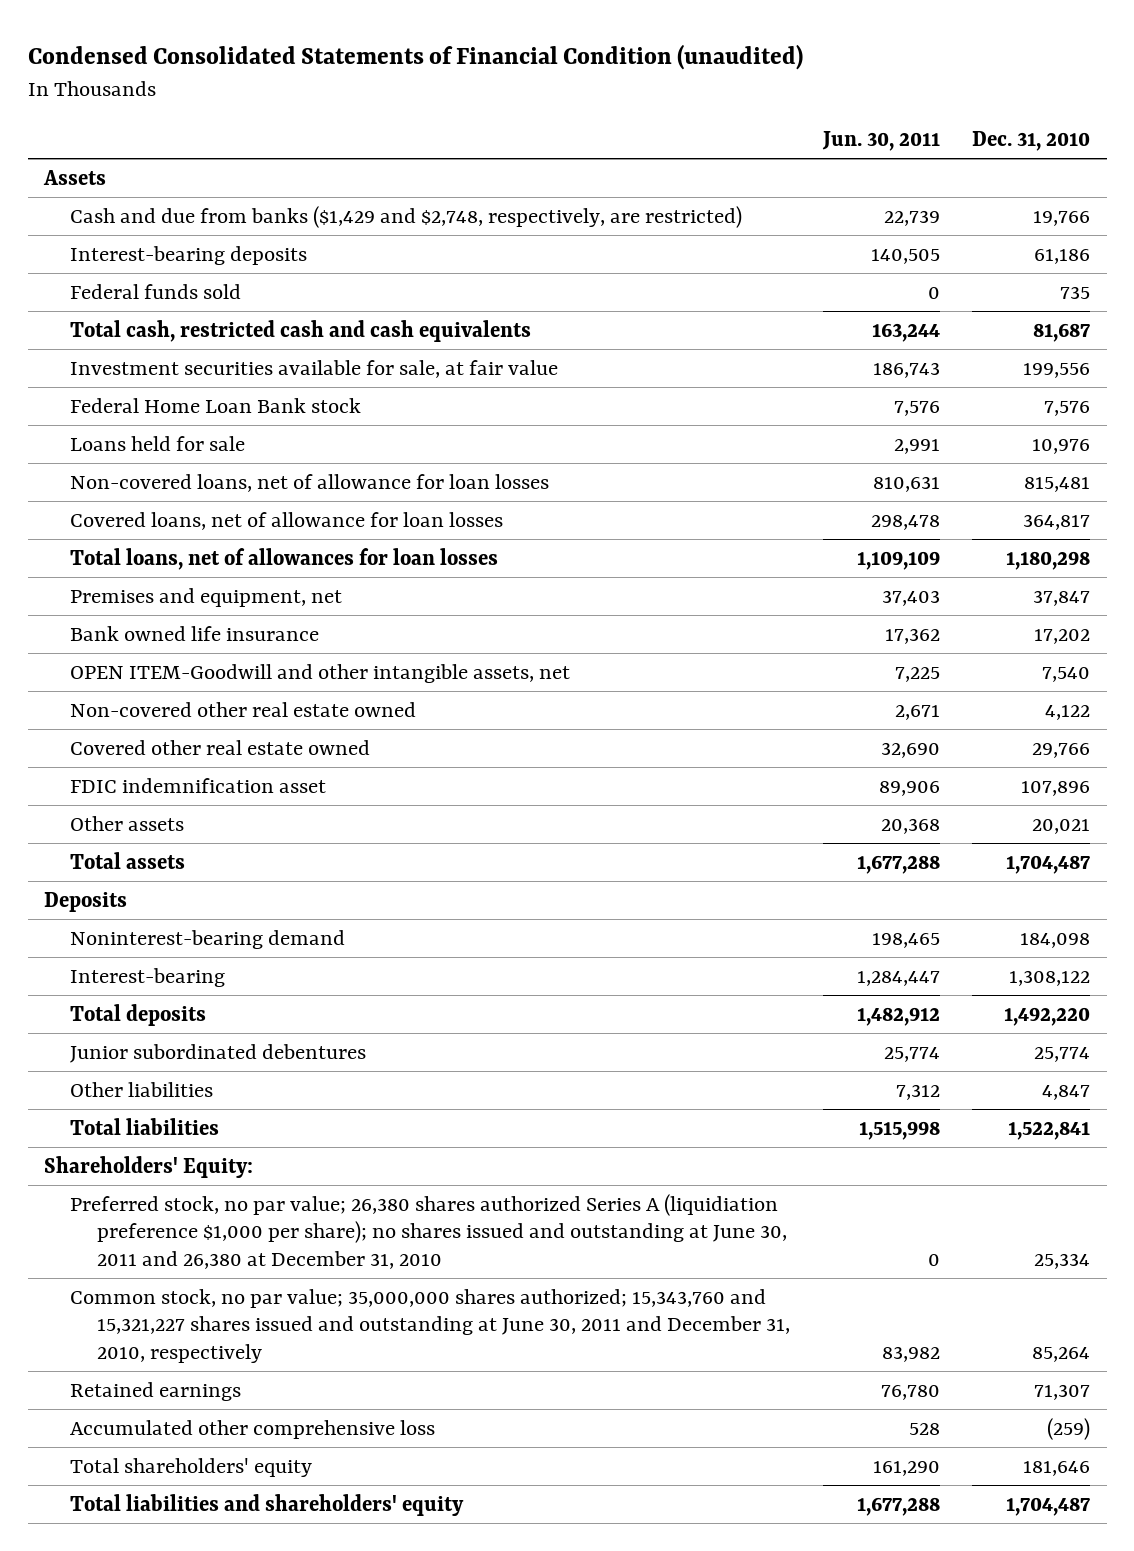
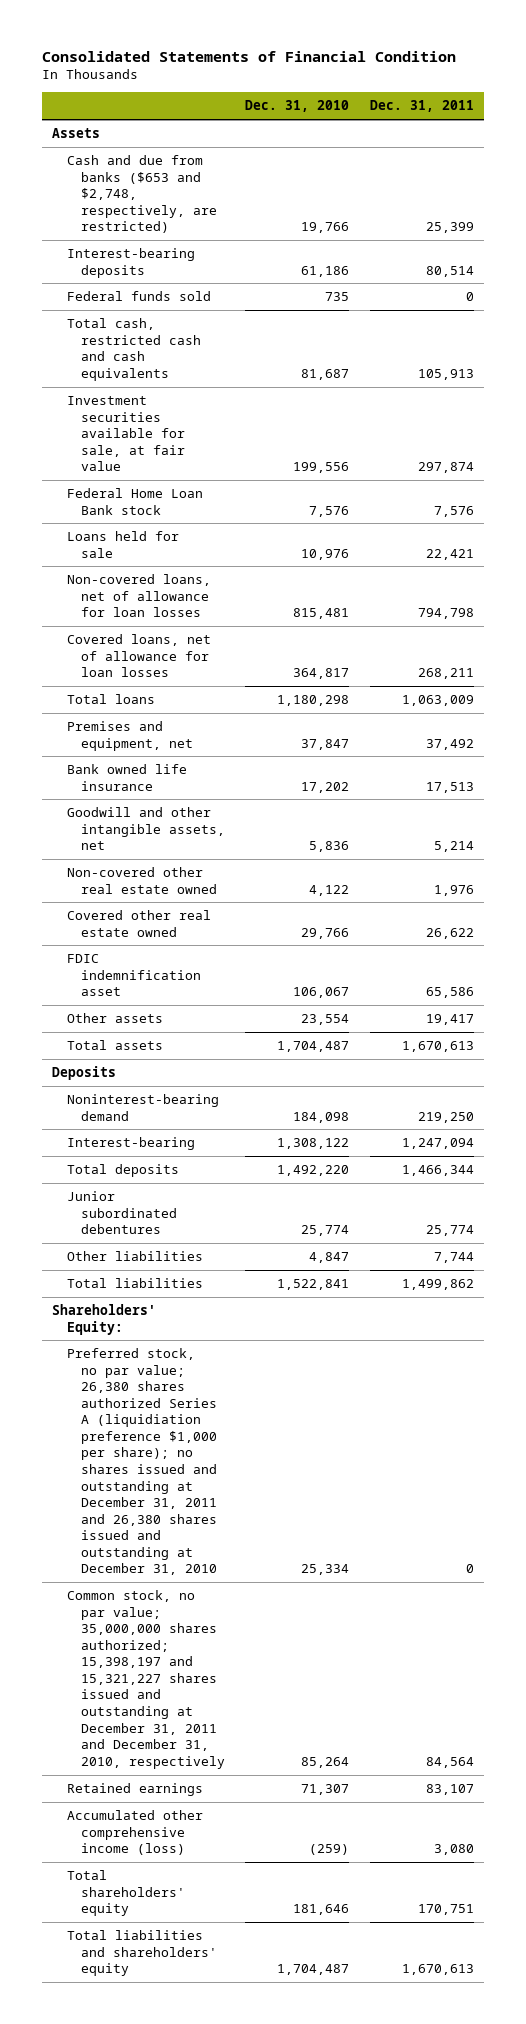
- Condensed Consolidated Statements of Financial Condition (unaudited)
+ Consolidated Statements of Financial Condition
- | Jun. 30, 2011 | Dec. 31, 2010
+ | Dec. 31, 2010 | Dec. 31, 2011
- Cash and due from banks ($1,429 and $2,748, respectively, are restricted) | 22,739 | 19,766
+ Cash and due from banks ($653 and $2,748, respectively, are restricted) | 19,766 | 25,399
- Total loans, net of allowances for loan losses | 1,109,109 | 1,180,298
+ Total loans | 1,180,298 | 1,063,009
- OPEN ITEM-Goodwill and other intangible assets, net | 7,225 | 7,540
+ Goodwill and other intangible assets, net | 5,836 | 5,214
- FDIC indemnification asset | 89,906 | 107,896
- Other assets | 20,368 | 20,021
+ FDIC indemnification asset | 106,067 | 65,586
+ Other assets | 23,554 | 19,417
- Preferred stock, no par value; 26,380 shares authorized Series A (liquidiation preference $1,000 per share); no shares issued and outstanding at June 30, 2011 and 26,380 at December 31, 2010 | 0 | 25,334
- Common stock, no par value; 35,000,000 shares authorized; 15,343,760 and 15,321,227 shares issued and outstanding at June 30, 2011 and December 31, 2010, respectively | 83,982 | 85,264
+ Preferred stock, no par value; 26,380 shares authorized Series A (liquidiation preference $1,000 per share); no shares issued and outstanding at December 31, 2011 and 26,380 shares issued and outstanding at December 31, 2010 | 25,334 | 0
+ Common stock, no par value; 35,000,000 shares authorized; 15,398,197 and 15,321,227 shares issued and outstanding at December 31, 2011 and December 31, 2010, respectively | 85,264 | 84,564
- Accumulated other comprehensive loss | 528 | (259)
+ Accumulated other comprehensive income (loss) | (259) | 3,080

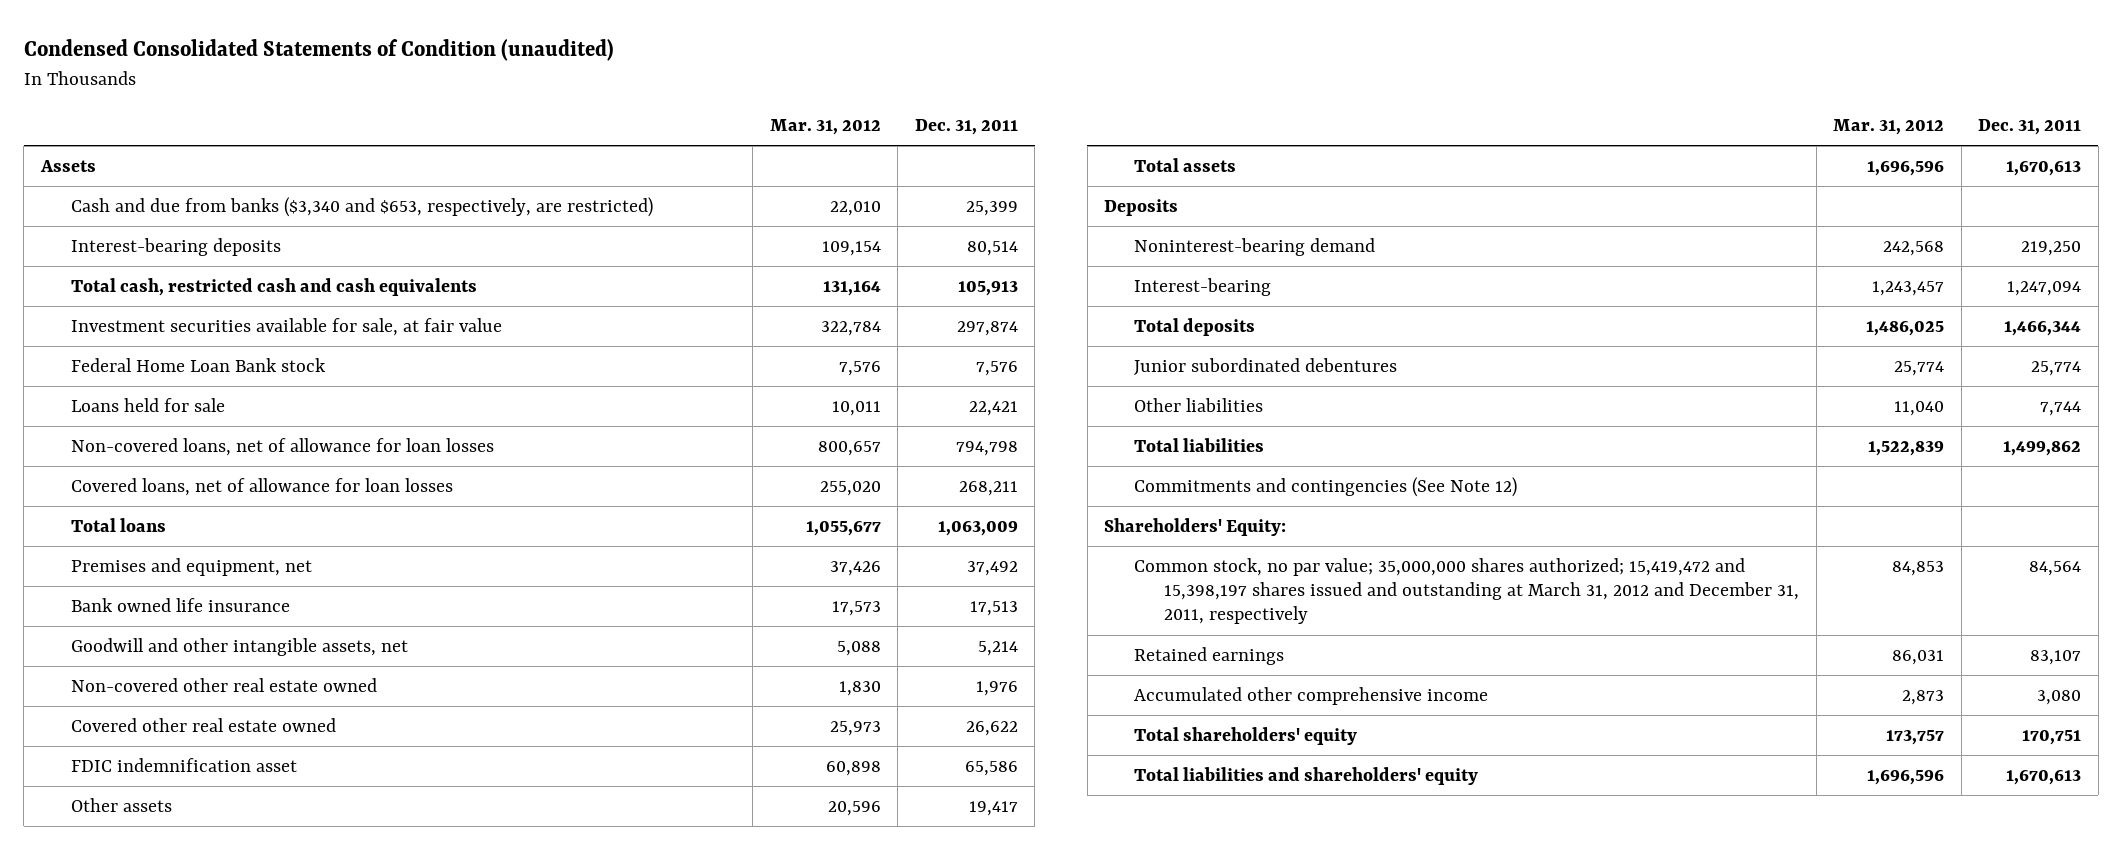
- Consolidated Statements of Financial Condition
+ Condensed Consolidated Statements of Condition (unaudited)
- | Dec. 31, 2010 | Dec. 31, 2011
+ | Mar. 31, 2012 | Dec. 31, 2011
- Cash and due from banks ($653 and $2,748, respectively, are restricted) | 19,766 | 25,399
+ Cash and due from banks ($3,340 and $653, respectively, are restricted) | 22,010 | 25,399
- Federal funds sold | 735 | 0
+ Commitments and contingencies (See Note 12)
- Preferred stock, no par value; 26,380 shares authorized Series A (liquidiation preference $1,000 per share); no shares issued and outstanding at December 31, 2011 and 26,380 shares issued and outstanding at December 31, 2010 | 25,334 | 0
- Common stock, no par value; 35,000,000 shares authorized; 15,398,197 and 15,321,227 shares issued and outstanding at December 31, 2011 and December 31, 2010, respectively | 85,264 | 84,564
+ Common stock, no par value; 35,000,000 shares authorized; 15,419,472 and 15,398,197 shares issued and outstanding at March 31, 2012 and December 31, 2011, respectively | 84,853 | 84,564
- Accumulated other comprehensive income (loss) | (259) | 3,080
+ Accumulated other comprehensive income | 2,873 | 3,080

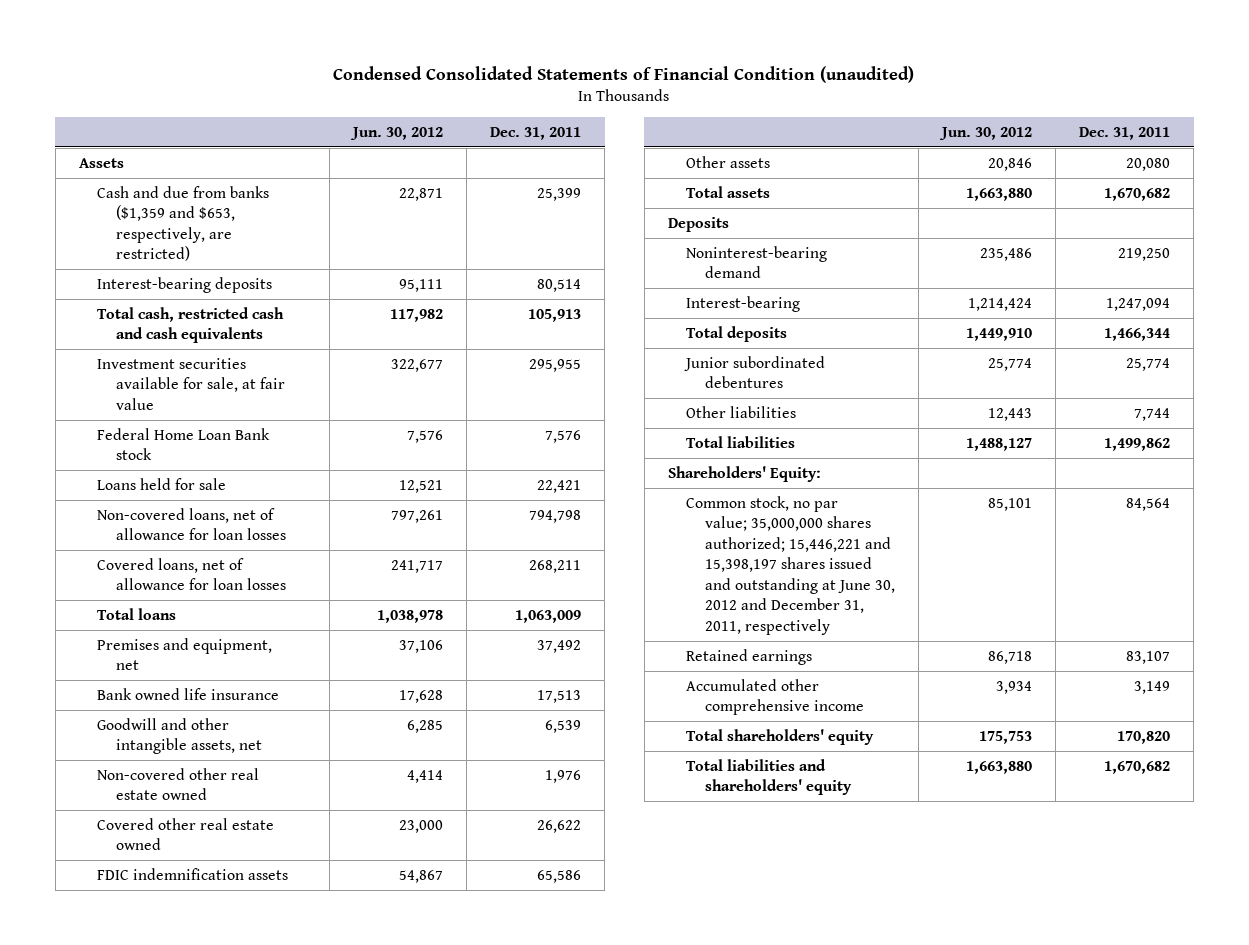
- Condensed Consolidated Statements of Condition (unaudited)
+ Condensed Consolidated Statements of Financial Condition (unaudited)
- | Mar. 31, 2012 | Dec. 31, 2011
+ | Jun. 30, 2012 | Dec. 31, 2011
- Cash and due from banks ($3,340 and $653, respectively, are restricted) | 22,010 | 25,399
+ Cash and due from banks ($1,359 and $653, respectively, are restricted) | 22,871 | 25,399
- Investment securities available for sale, at fair value | 322,784 | 297,874
+ Investment securities available for sale, at fair value | 322,677 | 295,955
- Goodwill and other intangible assets, net | 5,088 | 5,214
+ Goodwill and other intangible assets, net | 6,285 | 6,539
- FDIC indemnification asset | 60,898 | 65,586
- Other assets | 20,596 | 19,417
- Total assets | 1,696,596 | 1,670,613
+ FDIC indemnification assets | 54,867 | 65,586
+ Other assets | 20,846 | 20,080
+ Total assets | 1,663,880 | 1,670,682
- Commitments and contingencies (See Note 12)
- Common stock, no par value; 35,000,000 shares authorized; 15,419,472 and 15,398,197 shares issued and outstanding at March 31, 2012 and December 31, 2011, respectively | 84,853 | 84,564
+ Common stock, no par value; 35,000,000 shares authorized; 15,446,221 and 15,398,197 shares issued and outstanding at June 30, 2012 and December 31, 2011, respectively | 85,101 | 84,564
- Accumulated other comprehensive income | 2,873 | 3,080
- Total shareholders' equity | 173,757 | 170,751
- Total liabilities and shareholders' equity | 1,696,596 | 1,670,613
+ Accumulated other comprehensive income | 3,934 | 3,149
+ Total shareholders' equity | 175,753 | 170,820
+ Total liabilities and shareholders' equity | 1,663,880 | 1,670,682

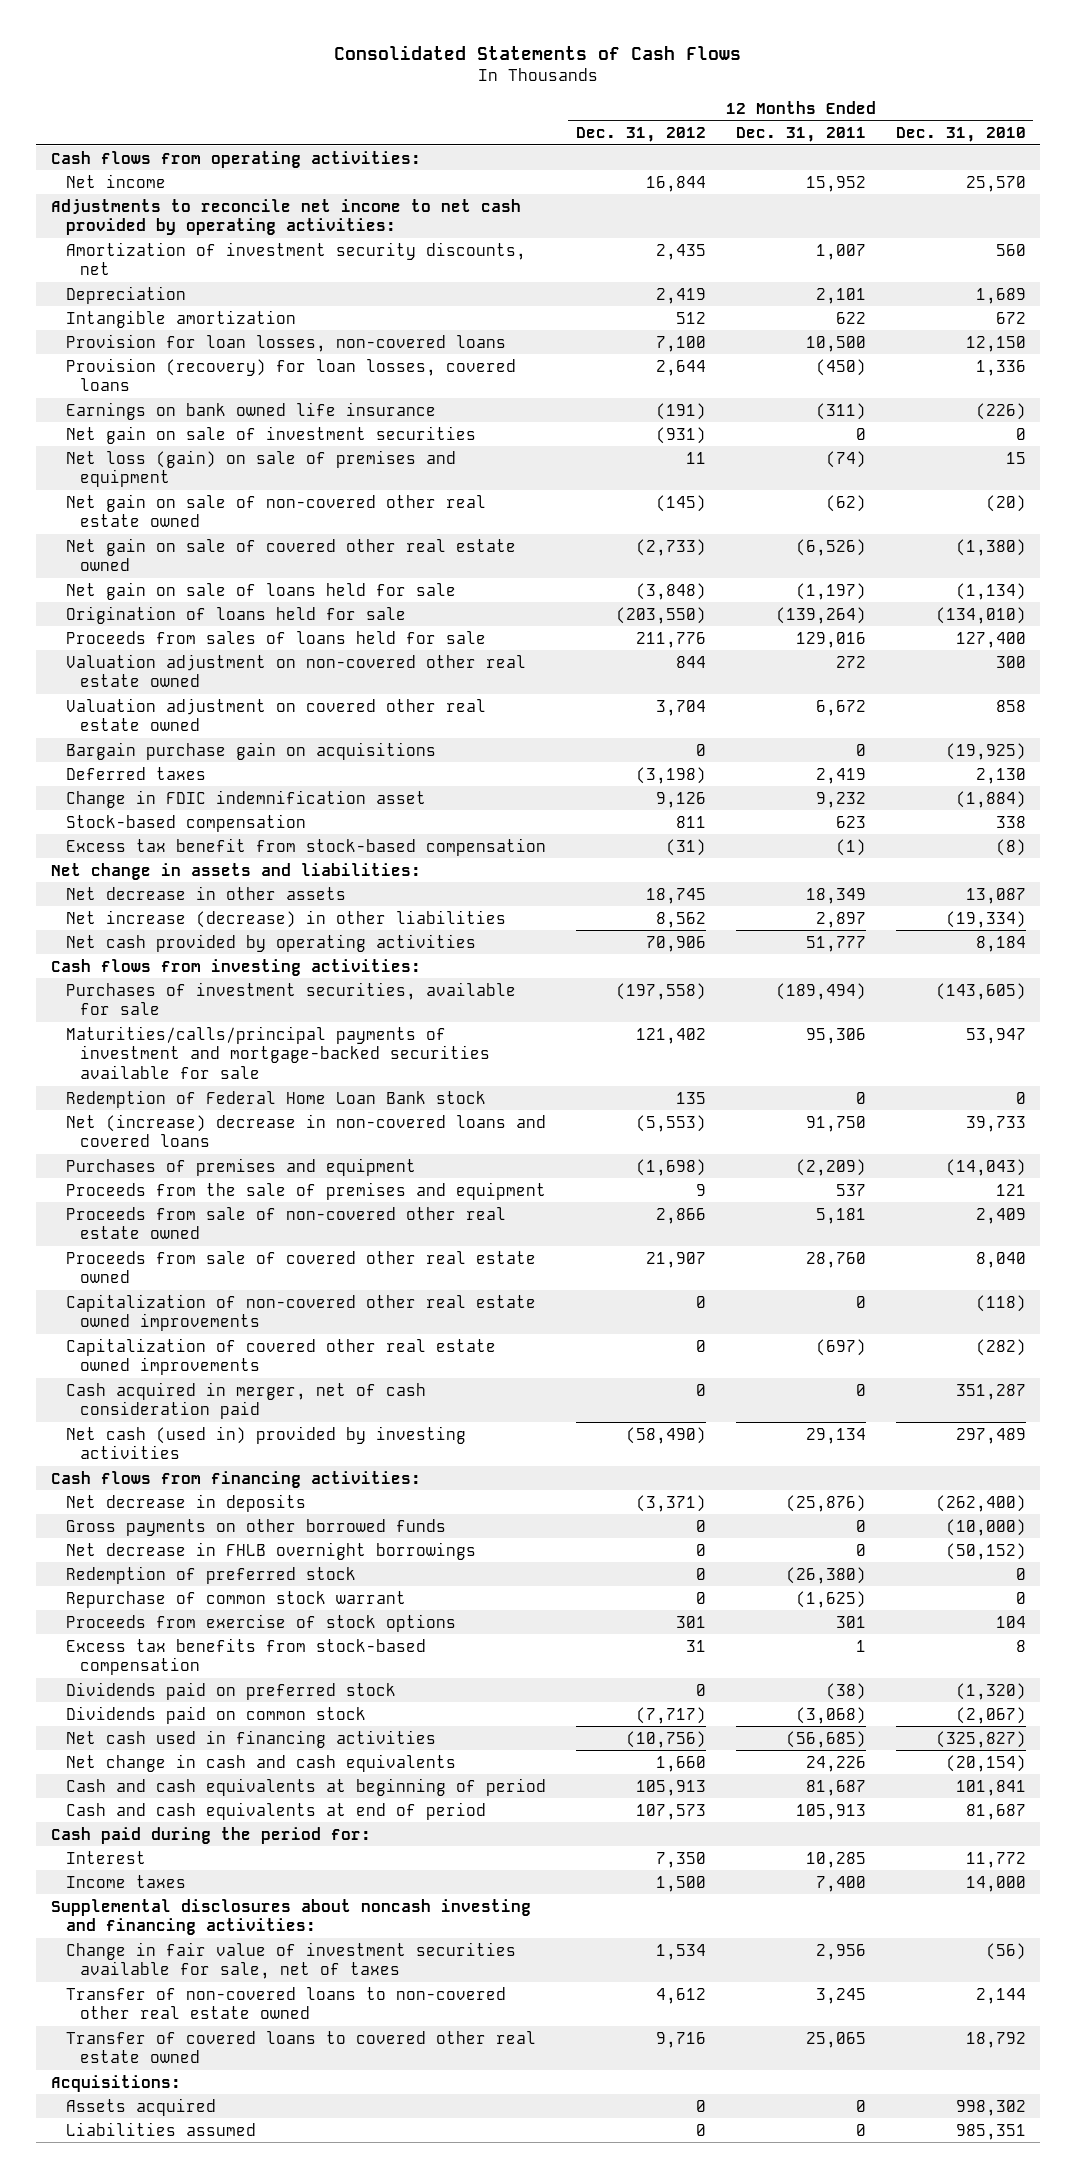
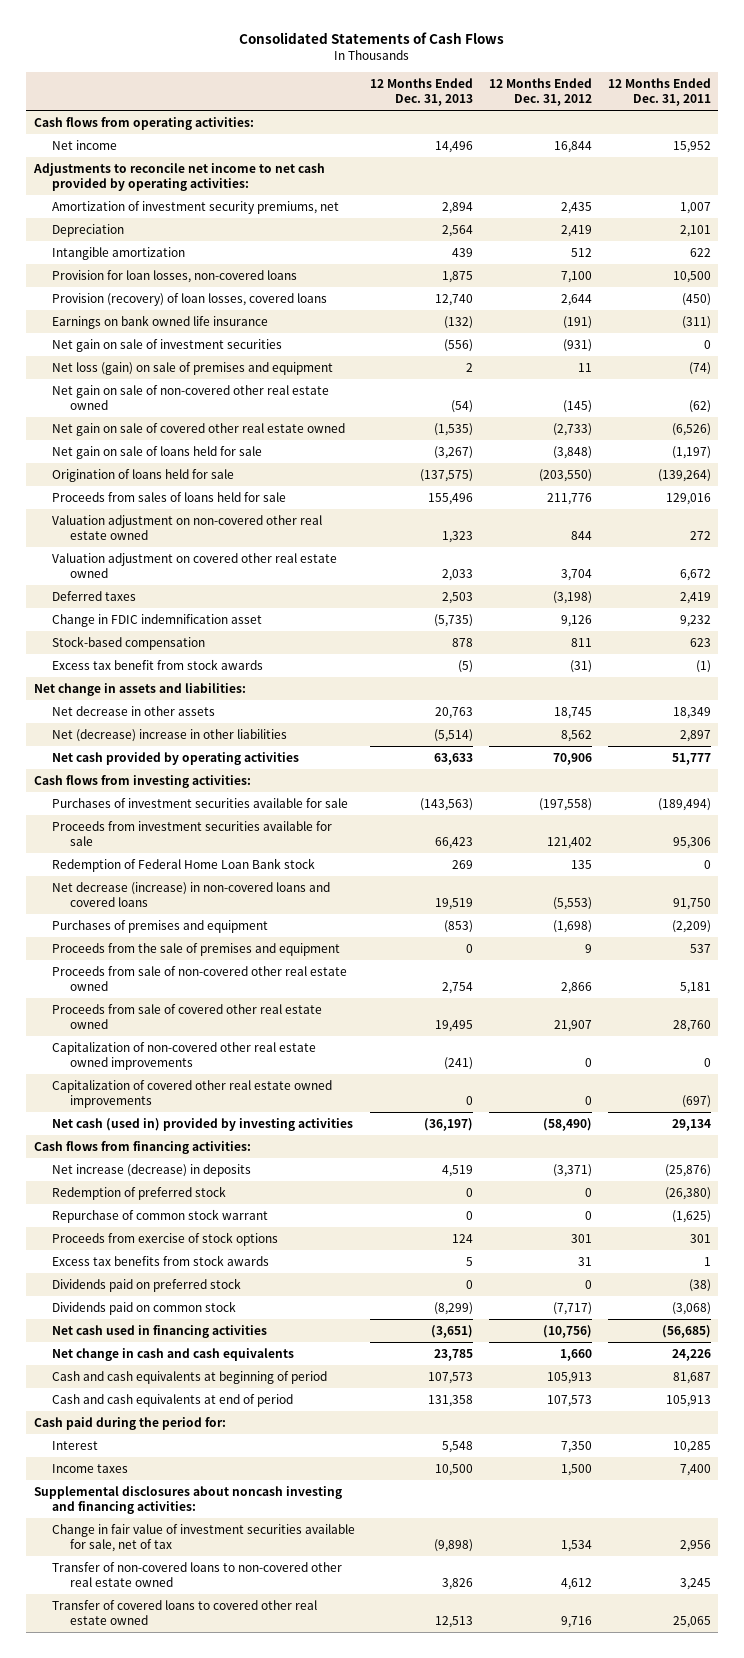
- | 12 Months Ended Dec. 31, 2012 | 12 Months Ended Dec. 31, 2011 | 12 Months Ended Dec. 31, 2010
+ | 12 Months Ended Dec. 31, 2013 | 12 Months Ended Dec. 31, 2012 | 12 Months Ended Dec. 31, 2011
- Amortization of investment security discounts, net | 2,435 | 1,007 | 560
+ Amortization of investment security premiums, net | 2,894 | 2,435 | 1,007
- Provision (recovery) for loan losses, covered loans | 2,644 | (450) | 1,336
+ Provision (recovery) of loan losses, covered loans | 12,740 | 2,644 | (450)
- Bargain purchase gain on acquisitions | 0 | 0 | (19,925)
- Excess tax benefit from stock-based compensation | (31) | (1) | (8)
+ Excess tax benefit from stock awards | (5) | (31) | (1)
- Net increase (decrease) in other liabilities | 8,562 | 2,897 | (19,334)
+ Net (decrease) increase in other liabilities | (5,514) | 8,562 | 2,897
- Purchases of investment securities, available for sale | (197,558) | (189,494) | (143,605)
- Maturities/calls/principal payments of investment and mortgage-backed securities available for sale | 121,402 | 95,306 | 53,947
+ Purchases of investment securities available for sale | (143,563) | (197,558) | (189,494)
+ Proceeds from investment securities available for sale | 66,423 | 121,402 | 95,306
- Net (increase) decrease in non-covered loans and covered loans | (5,553) | 91,750 | 39,733
+ Net decrease (increase) in non-covered loans and covered loans | 19,519 | (5,553) | 91,750
- Cash acquired in merger, net of cash consideration paid | 0 | 0 | 351,287
- Net decrease in deposits | (3,371) | (25,876) | (262,400)
- Gross payments on other borrowed funds | 0 | 0 | (10,000)
- Net decrease in FHLB overnight borrowings | 0 | 0 | (50,152)
+ Net increase (decrease) in deposits | 4,519 | (3,371) | (25,876)
- Excess tax benefits from stock-based compensation | 31 | 1 | 8
+ Excess tax benefits from stock awards | 5 | 31 | 1
- Change in fair value of investment securities available for sale, net of taxes | 1,534 | 2,956 | (56)
+ Change in fair value of investment securities available for sale, net of tax | (9,898) | 1,534 | 2,956
- Acquisitions:
- Assets acquired | 0 | 0 | 998,302
- Liabilities assumed | 0 | 0 | 985,351

